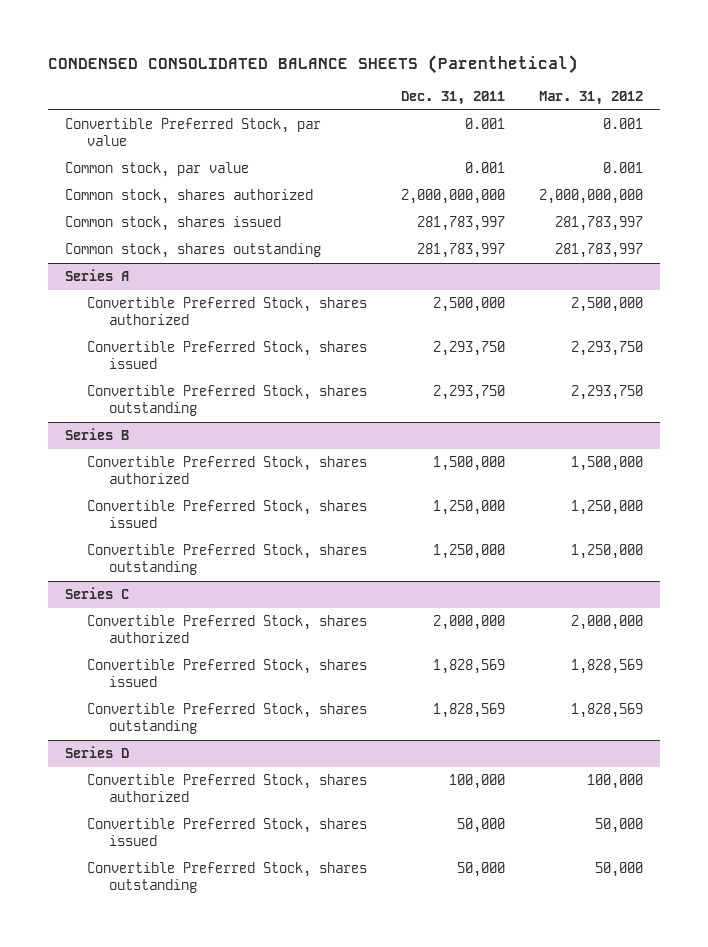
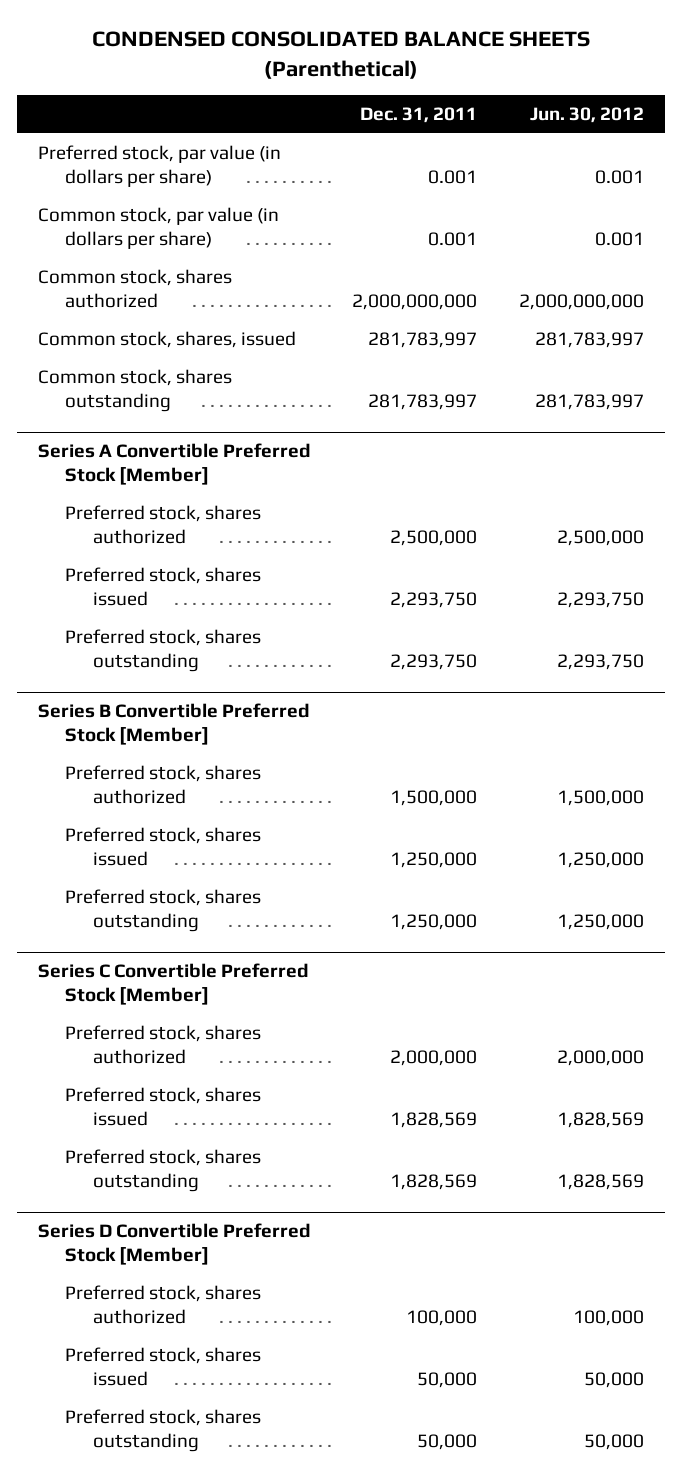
- | Dec. 31, 2011 | Mar. 31, 2012
+ | Dec. 31, 2011 | Jun. 30, 2012
- Convertible Preferred Stock, par value | 0.001 | 0.001
- Common stock, par value | 0.001 | 0.001
+ Preferred stock, par value (in dollars per share) | 0.001 | 0.001
+ Common stock, par value (in dollars per share) | 0.001 | 0.001
- Common stock, shares issued | 281,783,997 | 281,783,997
+ Common stock, shares, issued | 281,783,997 | 281,783,997
- Series A
- Convertible Preferred Stock, shares authorized | 2,500,000 | 2,500,000
- Convertible Preferred Stock, shares issued | 2,293,750 | 2,293,750
- Convertible Preferred Stock, shares outstanding | 2,293,750 | 2,293,750
- Series B
- Convertible Preferred Stock, shares authorized | 1,500,000 | 1,500,000
- Convertible Preferred Stock, shares issued | 1,250,000 | 1,250,000
- Convertible Preferred Stock, shares outstanding | 1,250,000 | 1,250,000
- Series C
- Convertible Preferred Stock, shares authorized | 2,000,000 | 2,000,000
- Convertible Preferred Stock, shares issued | 1,828,569 | 1,828,569
- Convertible Preferred Stock, shares outstanding | 1,828,569 | 1,828,569
- Series D
- Convertible Preferred Stock, shares authorized | 100,000 | 100,000
- Convertible Preferred Stock, shares issued | 50,000 | 50,000
- Convertible Preferred Stock, shares outstanding | 50,000 | 50,000
+ Series A Convertible Preferred Stock [Member]
+ Preferred stock, shares authorized | 2,500,000 | 2,500,000
+ Preferred stock, shares issued | 2,293,750 | 2,293,750
+ Preferred stock, shares outstanding | 2,293,750 | 2,293,750
+ Series B Convertible Preferred Stock [Member]
+ Preferred stock, shares authorized | 1,500,000 | 1,500,000
+ Preferred stock, shares issued | 1,250,000 | 1,250,000
+ Preferred stock, shares outstanding | 1,250,000 | 1,250,000
+ Series C Convertible Preferred Stock [Member]
+ Preferred stock, shares authorized | 2,000,000 | 2,000,000
+ Preferred stock, shares issued | 1,828,569 | 1,828,569
+ Preferred stock, shares outstanding | 1,828,569 | 1,828,569
+ Series D Convertible Preferred Stock [Member]
+ Preferred stock, shares authorized | 100,000 | 100,000
+ Preferred stock, shares issued | 50,000 | 50,000
+ Preferred stock, shares outstanding | 50,000 | 50,000

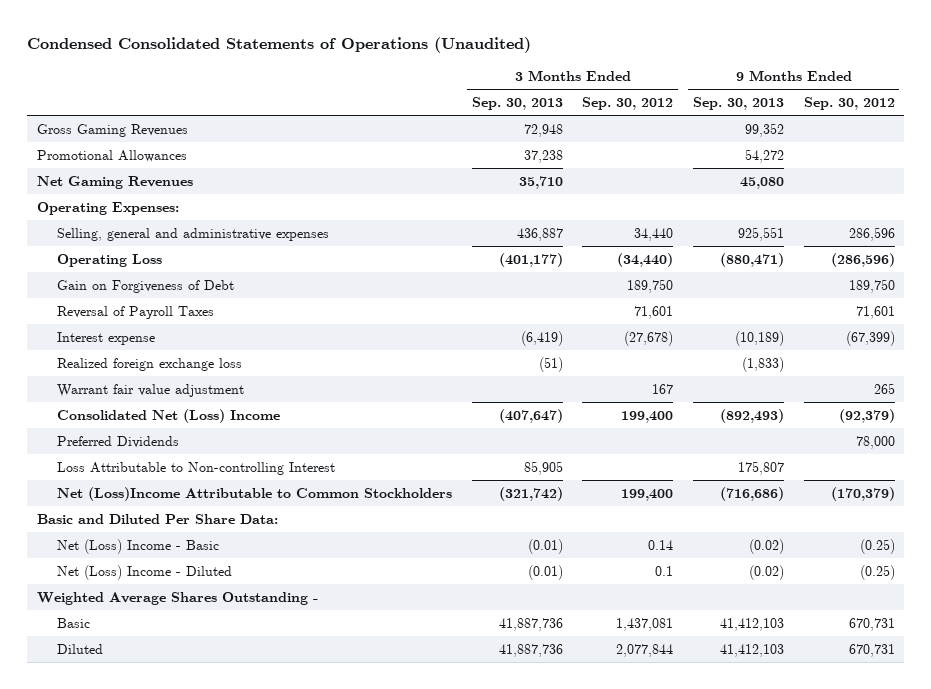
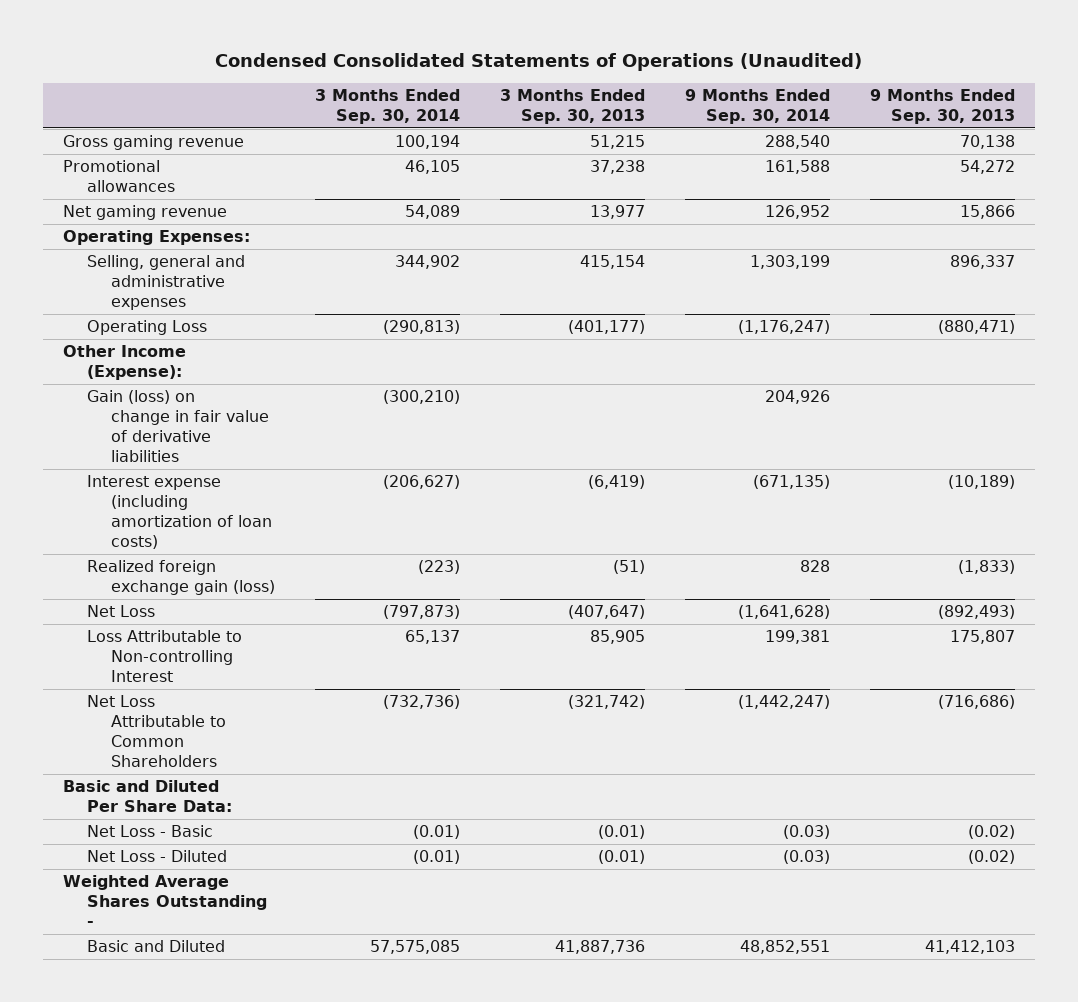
- | 3 Months Ended Sep. 30, 2013 | 3 Months Ended Sep. 30, 2012 | 9 Months Ended Sep. 30, 2013 | 9 Months Ended Sep. 30, 2012
+ | 3 Months Ended Sep. 30, 2014 | 3 Months Ended Sep. 30, 2013 | 9 Months Ended Sep. 30, 2014 | 9 Months Ended Sep. 30, 2013
- Gross Gaming Revenues | 72,948 | | 99,352 |
- Promotional Allowances | 37,238 | | 54,272 |
- Net Gaming Revenues | 35,710 | | 45,080 |
+ Gross gaming revenue | 100,194 | 51,215 | 288,540 | 70,138
+ Promotional allowances | 46,105 | 37,238 | 161,588 | 54,272
+ Net gaming revenue | 54,089 | 13,977 | 126,952 | 15,866
- Selling, general and administrative expenses | 436,887 | 34,440 | 925,551 | 286,596
+ Selling, general and administrative expenses | 344,902 | 415,154 | 1,303,199 | 896,337
- Gain on Forgiveness of Debt | | 189,750 | | 189,750
- Reversal of Payroll Taxes | | 71,601 | | 71,601
- Interest expense | (6,419) | (27,678) | (10,189) | (67,399)
- Realized foreign exchange loss | (51) | | (1,833) |
- Warrant fair value adjustment | | 167 | | 265
- Consolidated Net (Loss) Income | (407,647) | 199,400 | (892,493) | (92,379)
- Preferred Dividends | | | | 78,000
+ Other Income (Expense):
+ Gain (loss) on change in fair value of derivative liabilities | (300,210) | | 204,926 |
+ Interest expense (including amortization of loan costs) | (206,627) | (6,419) | (671,135) | (10,189)
+ Realized foreign exchange gain (loss) | (223) | (51) | 828 | (1,833)
+ Net Loss | (797,873) | (407,647) | (1,641,628) | (892,493)
- Net (Loss)Income Attributable to Common Stockholders | (321,742) | 199,400 | (716,686) | (170,379)
+ Net Loss Attributable to Common Shareholders | (732,736) | (321,742) | (1,442,247) | (716,686)
- Net (Loss) Income - Basic | (0.01) | 0.14 | (0.02) | (0.25)
- Net (Loss) Income - Diluted | (0.01) | 0.1 | (0.02) | (0.25)
+ Net Loss - Basic | (0.01) | (0.01) | (0.03) | (0.02)
+ Net Loss - Diluted | (0.01) | (0.01) | (0.03) | (0.02)
- Basic | 41,887,736 | 1,437,081 | 41,412,103 | 670,731
- Diluted | 41,887,736 | 2,077,844 | 41,412,103 | 670,731
+ Basic and Diluted | 57,575,085 | 41,887,736 | 48,852,551 | 41,412,103

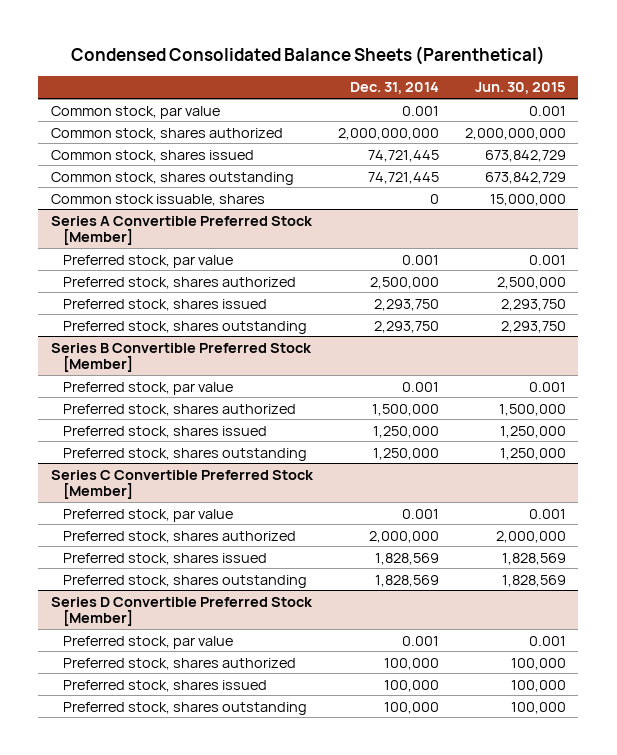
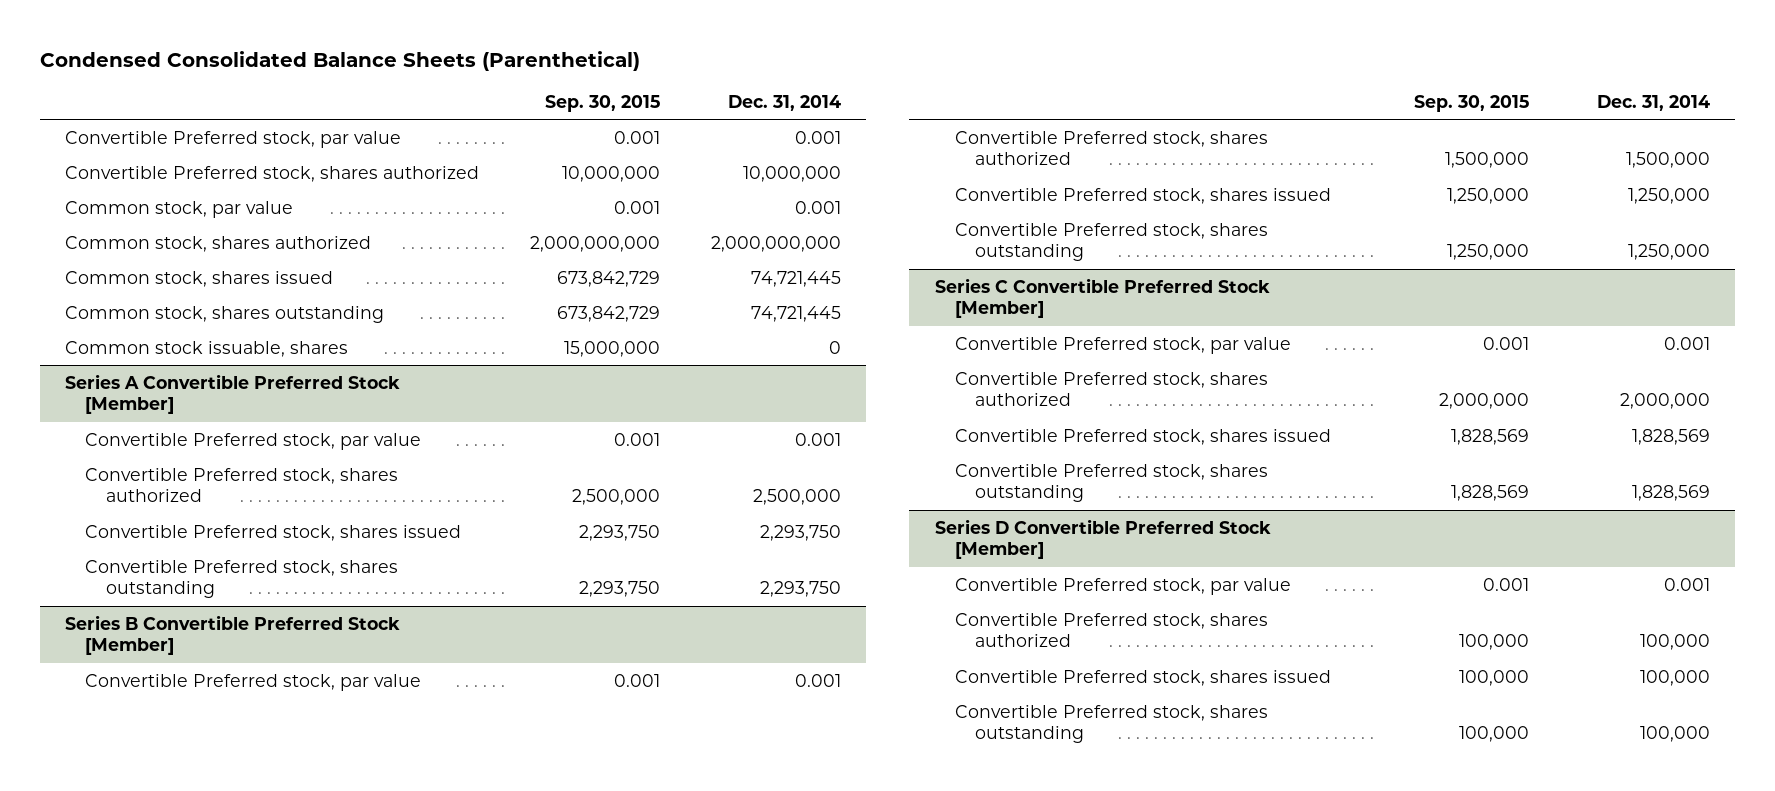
- | Dec. 31, 2014 | Jun. 30, 2015
+ | Sep. 30, 2015 | Dec. 31, 2014
+ Convertible Preferred stock, par value | 0.001 | 0.001
+ Convertible Preferred stock, shares authorized | 10,000,000 | 10,000,000
@ Series A Convertible Preferred Stock [Member]
- Preferred stock, par value | 0.001 | 0.001
- Preferred stock, shares authorized | 2,500,000 | 2,500,000
- Preferred stock, shares issued | 2,293,750 | 2,293,750
- Preferred stock, shares outstanding | 2,293,750 | 2,293,750
+ Convertible Preferred stock, par value | 0.001 | 0.001
+ Convertible Preferred stock, shares authorized | 2,500,000 | 2,500,000
+ Convertible Preferred stock, shares issued | 2,293,750 | 2,293,750
+ Convertible Preferred stock, shares outstanding | 2,293,750 | 2,293,750
@ Series B Convertible Preferred Stock [Member]
- Preferred stock, par value | 0.001 | 0.001
- Preferred stock, shares authorized | 1,500,000 | 1,500,000
- Preferred stock, shares issued | 1,250,000 | 1,250,000
- Preferred stock, shares outstanding | 1,250,000 | 1,250,000
+ Convertible Preferred stock, par value | 0.001 | 0.001
+ Convertible Preferred stock, shares authorized | 1,500,000 | 1,500,000
+ Convertible Preferred stock, shares issued | 1,250,000 | 1,250,000
+ Convertible Preferred stock, shares outstanding | 1,250,000 | 1,250,000
@ Series C Convertible Preferred Stock [Member]
- Preferred stock, par value | 0.001 | 0.001
- Preferred stock, shares authorized | 2,000,000 | 2,000,000
- Preferred stock, shares issued | 1,828,569 | 1,828,569
- Preferred stock, shares outstanding | 1,828,569 | 1,828,569
+ Convertible Preferred stock, par value | 0.001 | 0.001
+ Convertible Preferred stock, shares authorized | 2,000,000 | 2,000,000
+ Convertible Preferred stock, shares issued | 1,828,569 | 1,828,569
+ Convertible Preferred stock, shares outstanding | 1,828,569 | 1,828,569
@ Series D Convertible Preferred Stock [Member]
- Preferred stock, par value | 0.001 | 0.001
- Preferred stock, shares authorized | 100,000 | 100,000
- Preferred stock, shares issued | 100,000 | 100,000
- Preferred stock, shares outstanding | 100,000 | 100,000
+ Convertible Preferred stock, par value | 0.001 | 0.001
+ Convertible Preferred stock, shares authorized | 100,000 | 100,000
+ Convertible Preferred stock, shares issued | 100,000 | 100,000
+ Convertible Preferred stock, shares outstanding | 100,000 | 100,000

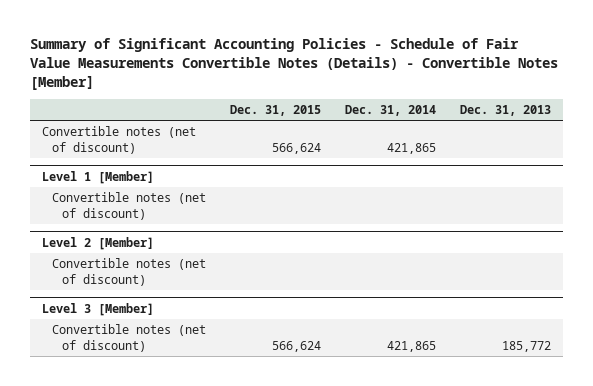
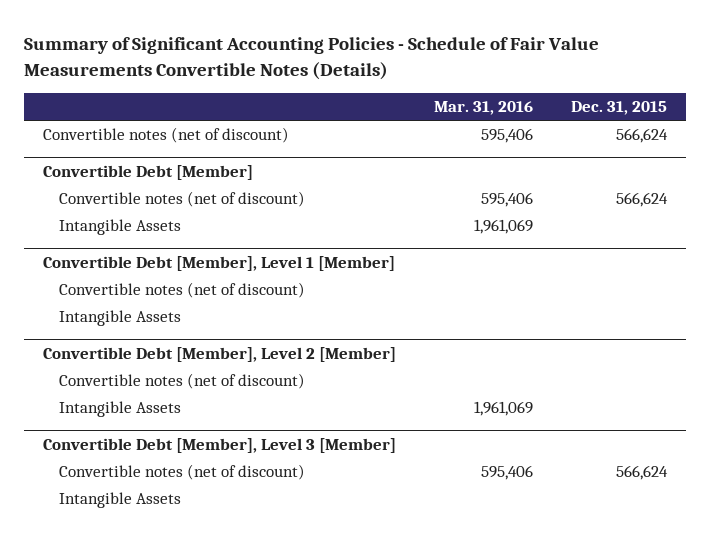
- Summary of Significant Accounting Policies - Schedule of Fair Value Measurements Convertible Notes (Details) - Convertible Notes [Member]
+ Summary of Significant Accounting Policies - Schedule of Fair Value Measurements Convertible Notes (Details)
- | Dec. 31, 2015 | Dec. 31, 2014 | Dec. 31, 2013
+ | Mar. 31, 2016 | Dec. 31, 2015
- Level 1 [Member]
+ Convertible Debt [Member]
+ Convertible notes (net of discount) | 595,406 | 566,624
+ Intangible Assets | 1,961,069 |
+ Convertible Debt [Member], Level 1 [Member]
- Level 2 [Member]
+ Intangible Assets
+ Convertible Debt [Member], Level 2 [Member]
- Level 3 [Member]
+ Intangible Assets | 1,961,069 |
+ Convertible Debt [Member], Level 3 [Member]
+ Intangible Assets

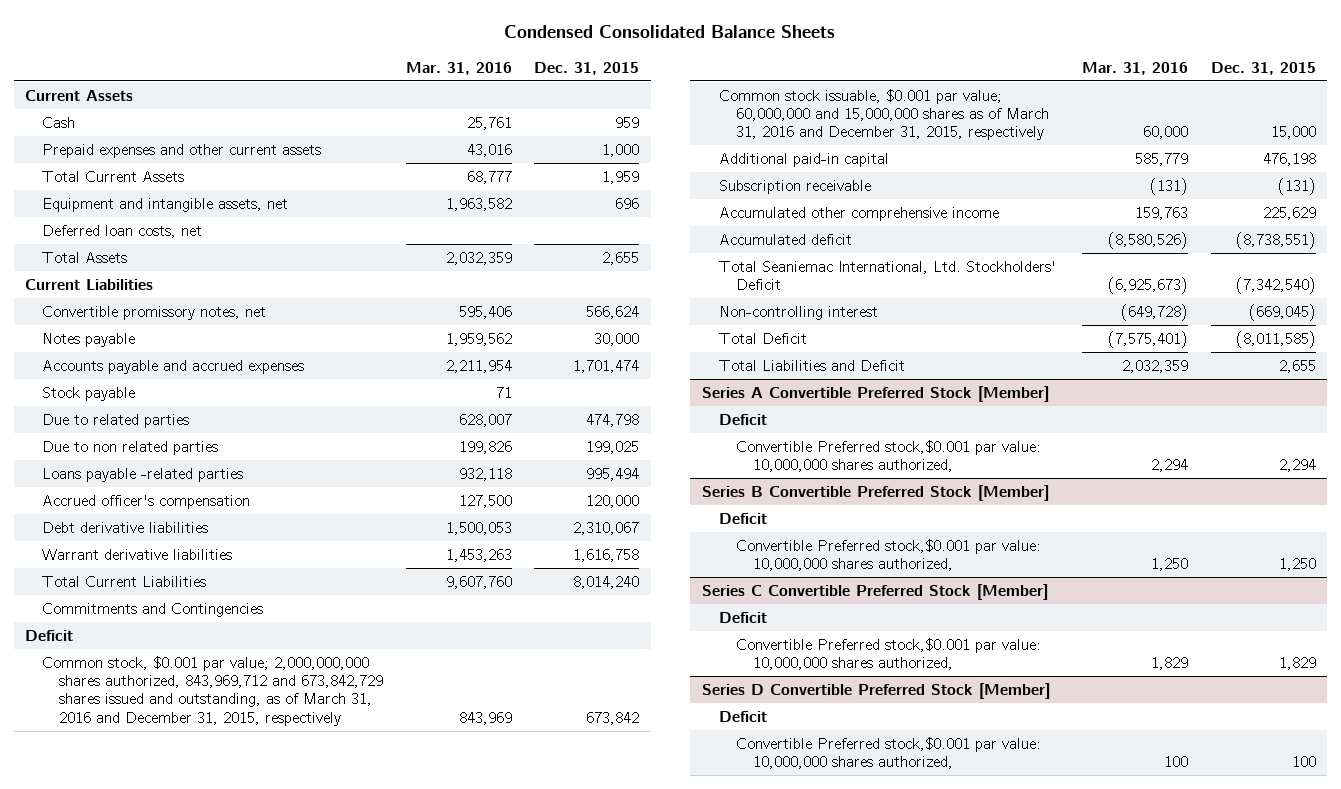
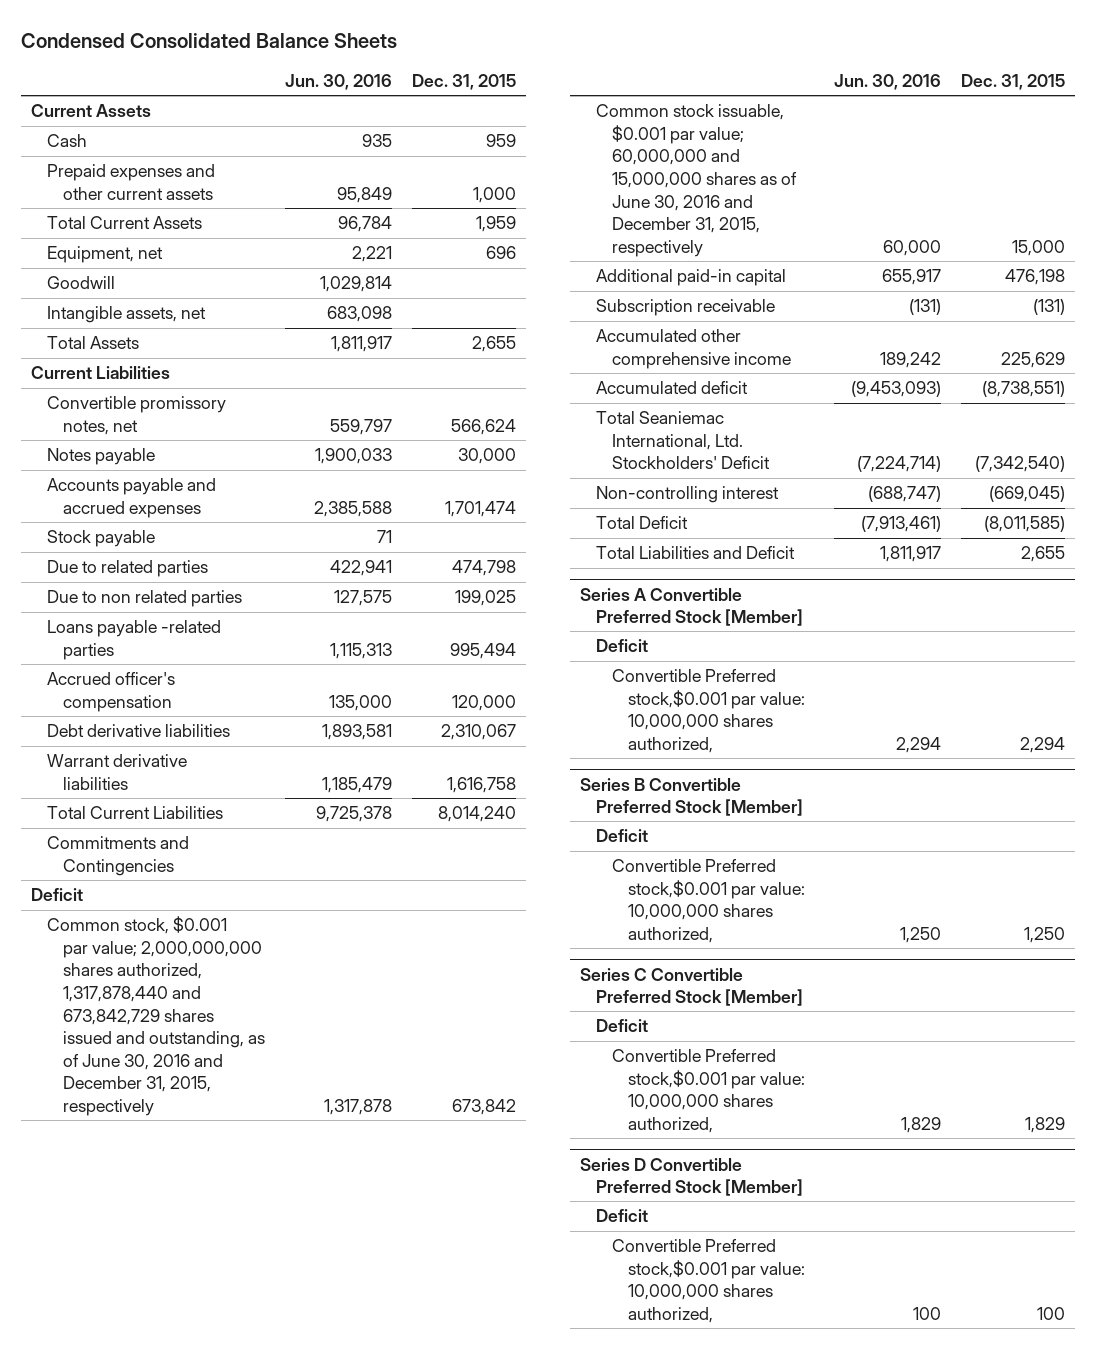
- | Mar. 31, 2016 | Dec. 31, 2015
+ | Jun. 30, 2016 | Dec. 31, 2015
- Equipment and intangible assets, net | 1,963,582 | 696
- Deferred loan costs, net
+ Equipment, net | 2,221 | 696
+ Goodwill | 1,029,814 |
+ Intangible assets, net | 683,098 |
- Common stock, $0.001 par value; 2,000,000,000 shares authorized, 843,969,712 and 673,842,729 shares issued and outstanding, as of March 31, 2016 and December 31, 2015, respectively | 843,969 | 673,842
- Common stock issuable, $0.001 par value; 60,000,000 and 15,000,000 shares as of March 31, 2016 and December 31, 2015, respectively | 60,000 | 15,000
+ Common stock, $0.001 par value; 2,000,000,000 shares authorized, 1,317,878,440 and 673,842,729 shares issued and outstanding, as of June 30, 2016 and December 31, 2015, respectively | 1,317,878 | 673,842
+ Common stock issuable, $0.001 par value; 60,000,000 and 15,000,000 shares as of June 30, 2016 and December 31, 2015, respectively | 60,000 | 15,000

